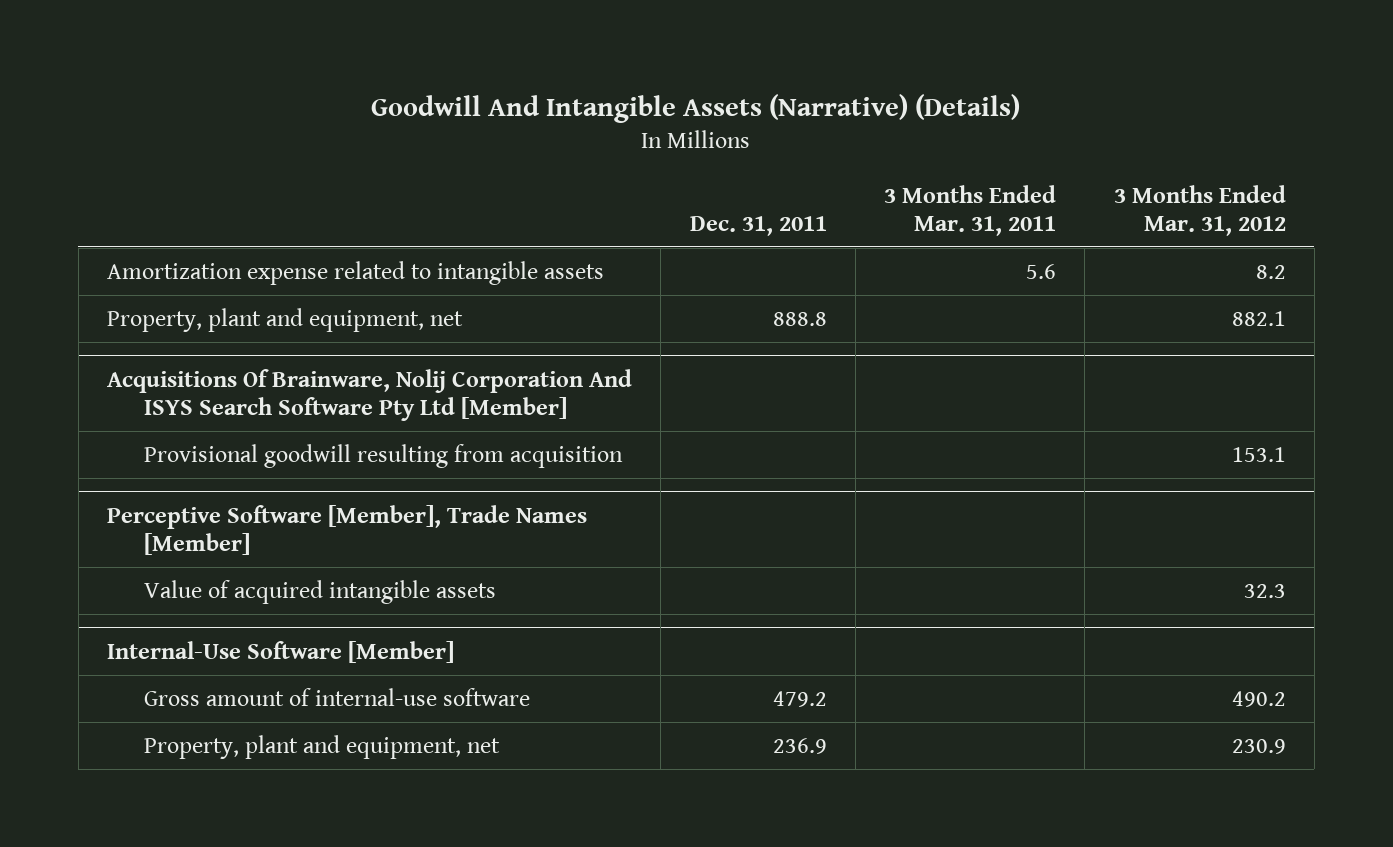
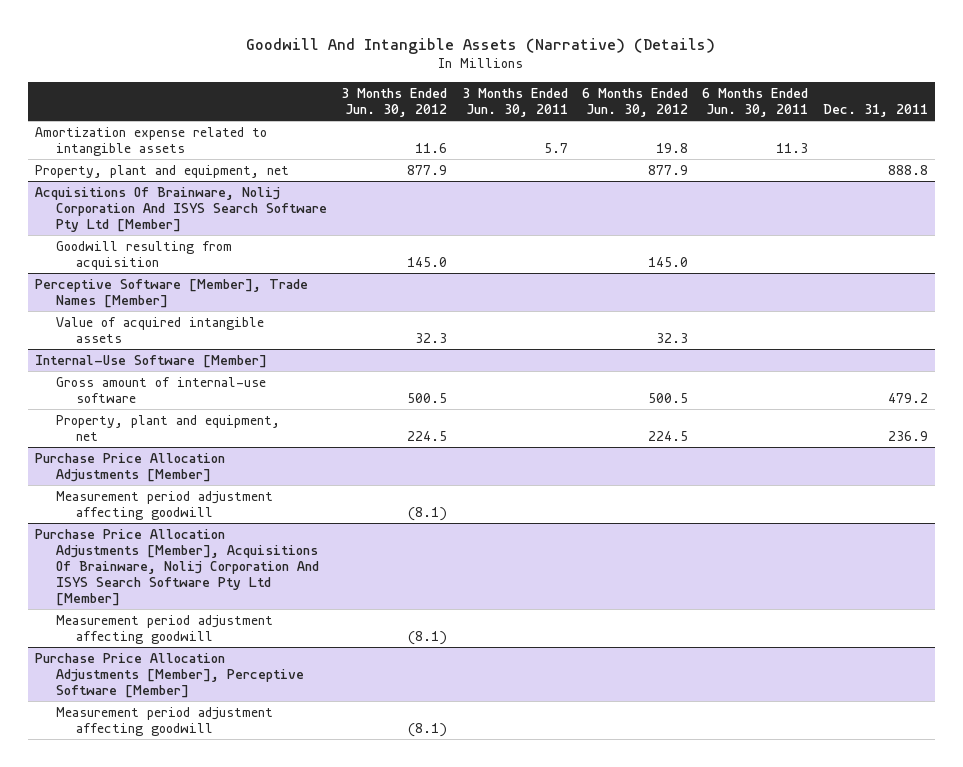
- | Dec. 31, 2011 | 3 Months Ended Mar. 31, 2011 | 3 Months Ended Mar. 31, 2012
+ | 3 Months Ended Jun. 30, 2012 | 3 Months Ended Jun. 30, 2011 | 6 Months Ended Jun. 30, 2012 | 6 Months Ended Jun. 30, 2011 | Dec. 31, 2011
@ Acquisitions Of Brainware, Nolij Corporation And ISYS Search Software Pty Ltd [Member]
- Provisional goodwill resulting from acquisition | | | 153.1
+ Goodwill resulting from acquisition | 145.0 | | 145.0 | |
+ Purchase Price Allocation Adjustments [Member]
+ Measurement period adjustment affecting goodwill | (8.1) | | | |
+ Purchase Price Allocation Adjustments [Member], Acquisitions Of Brainware, Nolij Corporation And ISYS Search Software Pty Ltd [Member]
+ Measurement period adjustment affecting goodwill | (8.1) | | | |
+ Purchase Price Allocation Adjustments [Member], Perceptive Software [Member]
+ Measurement period adjustment affecting goodwill | (8.1) | | | |

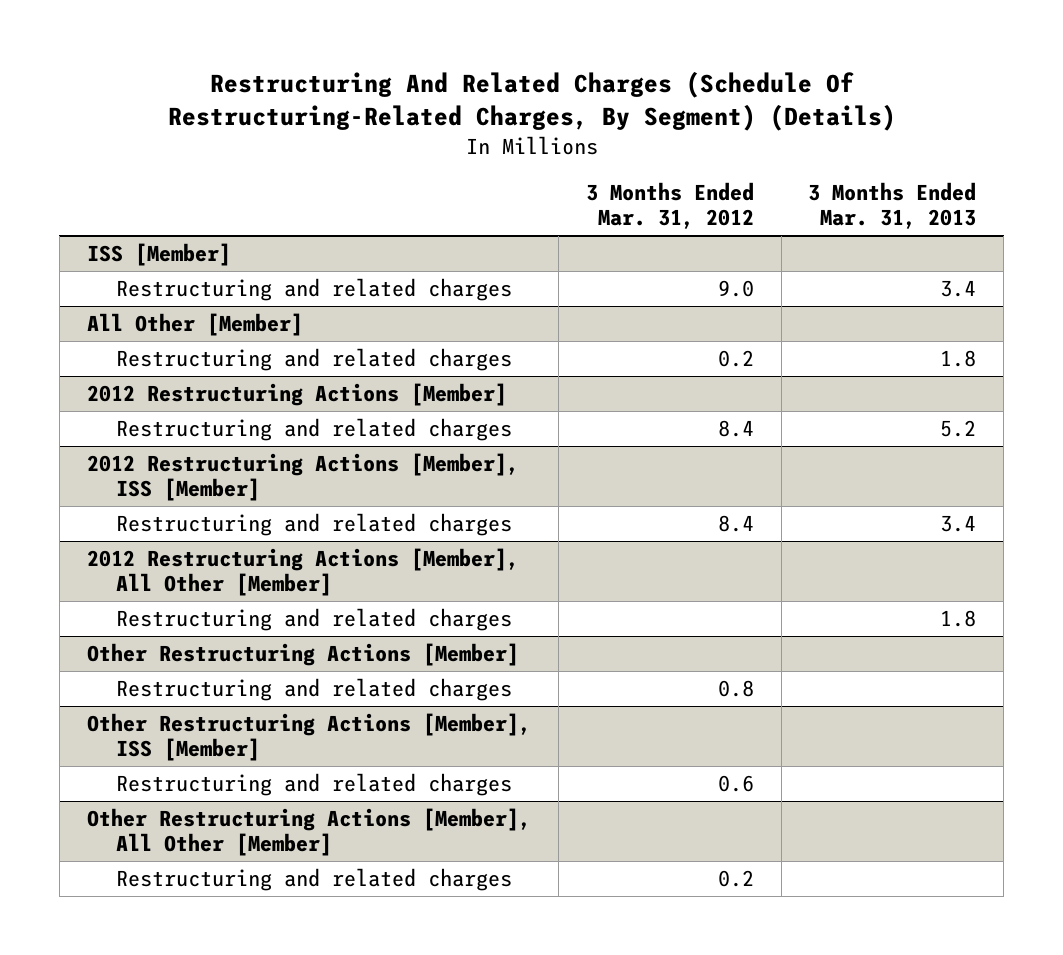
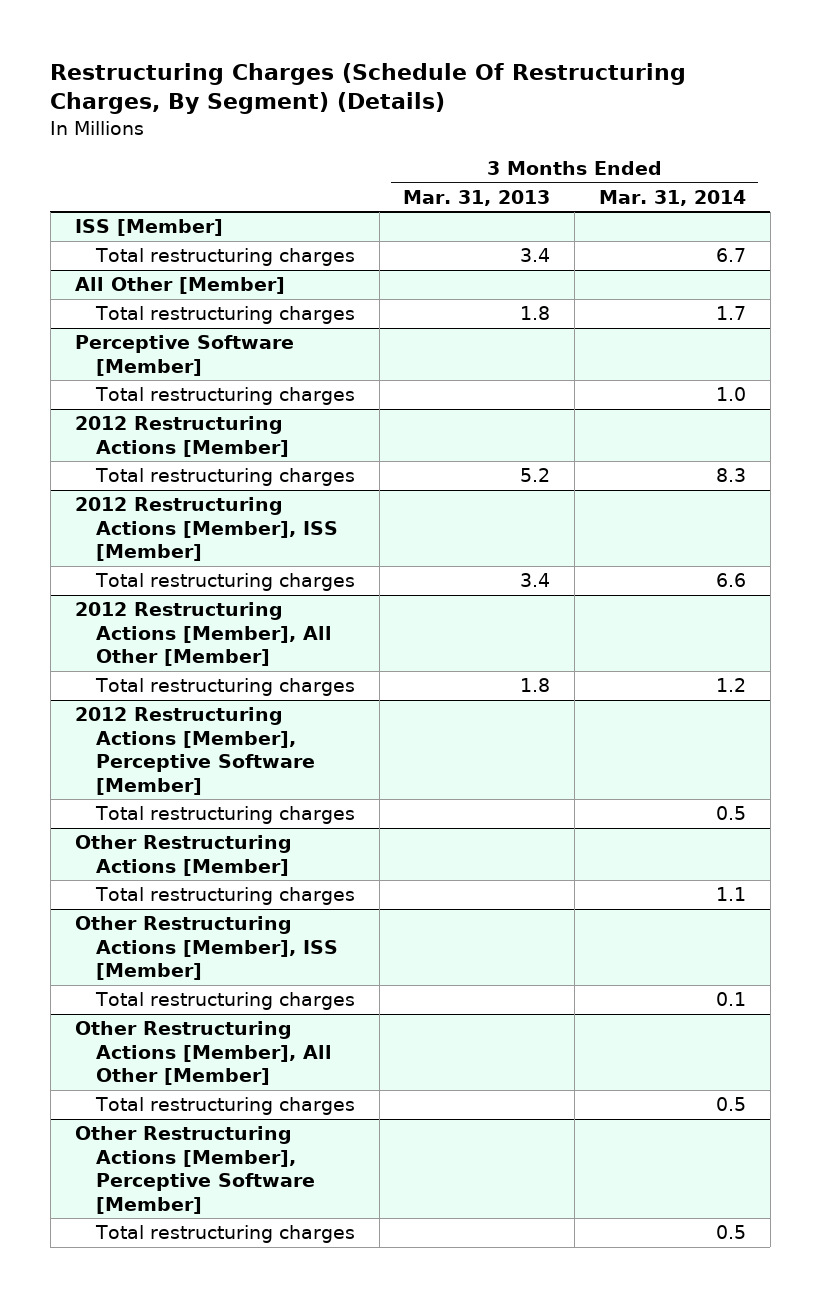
- Restructuring And Related Charges (Schedule Of Restructuring-Related Charges, By Segment) (Details)
+ Restructuring Charges (Schedule Of Restructuring Charges, By Segment) (Details)
- | 3 Months Ended Mar. 31, 2012 | 3 Months Ended Mar. 31, 2013
+ | 3 Months Ended Mar. 31, 2013 | 3 Months Ended Mar. 31, 2014
@ ISS [Member]
- Restructuring and related charges | 9.0 | 3.4
+ Total restructuring charges | 3.4 | 6.7
@ All Other [Member]
- Restructuring and related charges | 0.2 | 1.8
+ Total restructuring charges | 1.8 | 1.7
+ Perceptive Software [Member]
+ Total restructuring charges | | 1.0
@ 2012 Restructuring Actions [Member]
- Restructuring and related charges | 8.4 | 5.2
+ Total restructuring charges | 5.2 | 8.3
@ 2012 Restructuring Actions [Member], ISS [Member]
- Restructuring and related charges | 8.4 | 3.4
+ Total restructuring charges | 3.4 | 6.6
@ 2012 Restructuring Actions [Member], All Other [Member]
- Restructuring and related charges | | 1.8
+ Total restructuring charges | 1.8 | 1.2
+ 2012 Restructuring Actions [Member], Perceptive Software [Member]
+ Total restructuring charges | | 0.5
@ Other Restructuring Actions [Member]
- Restructuring and related charges | 0.8 |
+ Total restructuring charges | | 1.1
@ Other Restructuring Actions [Member], ISS [Member]
- Restructuring and related charges | 0.6 |
+ Total restructuring charges | | 0.1
@ Other Restructuring Actions [Member], All Other [Member]
- Restructuring and related charges | 0.2 |
+ Total restructuring charges | | 0.5
+ Other Restructuring Actions [Member], Perceptive Software [Member]
+ Total restructuring charges | | 0.5

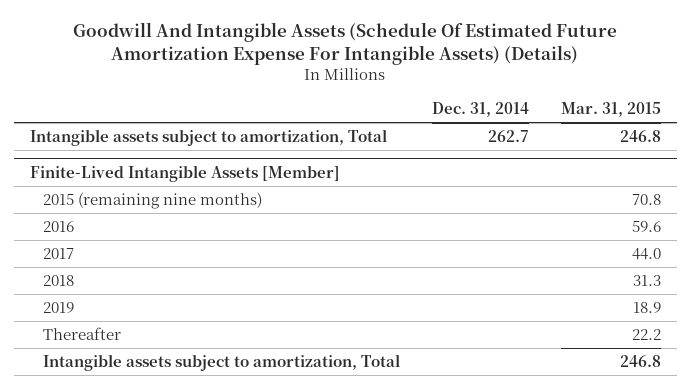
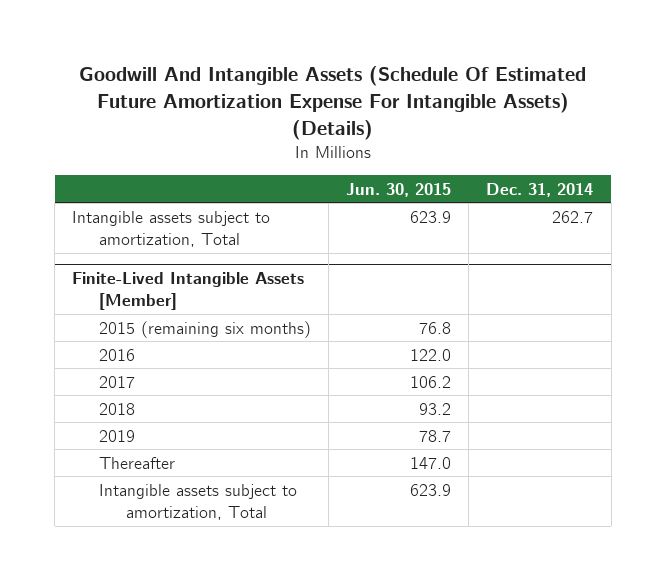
- | Dec. 31, 2014 | Mar. 31, 2015
+ | Jun. 30, 2015 | Dec. 31, 2014
@ Finite-Lived Intangible Assets [Member]
- 2015 (remaining nine months) | | 70.8
+ 2015 (remaining six months) | 76.8 |

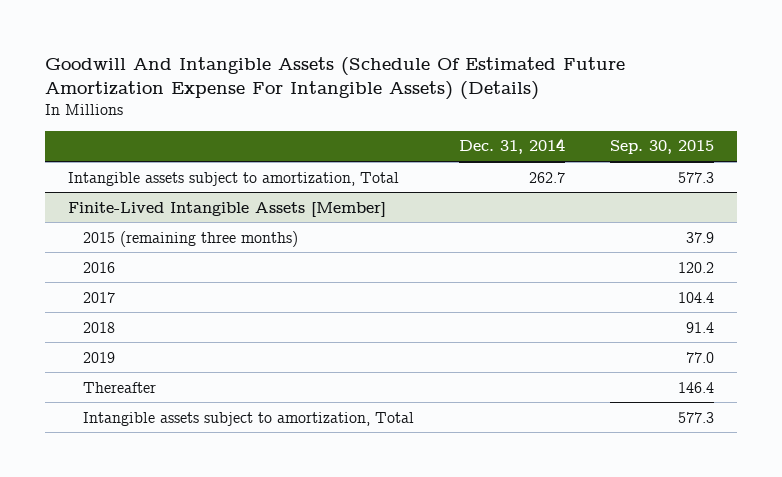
- | Jun. 30, 2015 | Dec. 31, 2014
+ | Dec. 31, 2014 | Sep. 30, 2015
@ Finite-Lived Intangible Assets [Member]
- 2015 (remaining six months) | 76.8 |
+ 2015 (remaining three months) | | 37.9

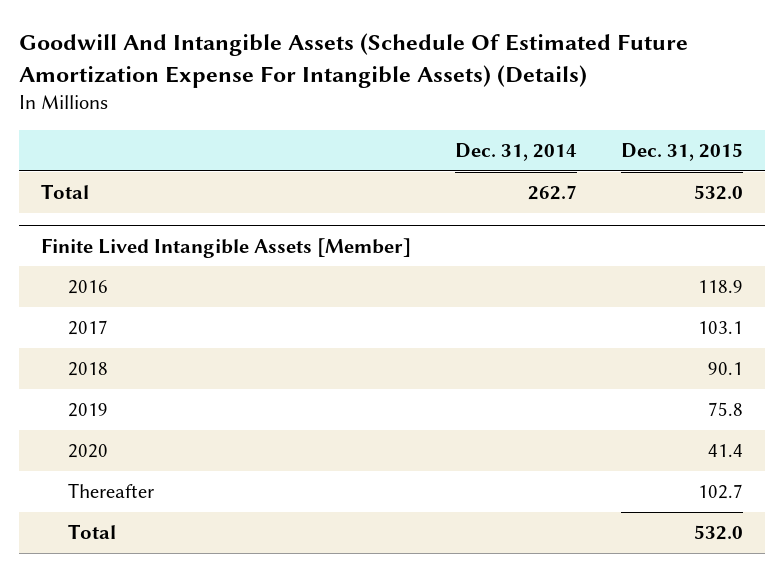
- | Dec. 31, 2014 | Sep. 30, 2015
+ | Dec. 31, 2014 | Dec. 31, 2015
- Intangible assets subject to amortization, Total | 262.7 | 577.3
- Finite-Lived Intangible Assets [Member]
- 2015 (remaining three months) | | 37.9
+ Total | 262.7 | 532.0
+ Finite Lived Intangible Assets [Member]
+ 2020 | | 41.4
- Intangible assets subject to amortization, Total | | 577.3
+ Total | | 532.0

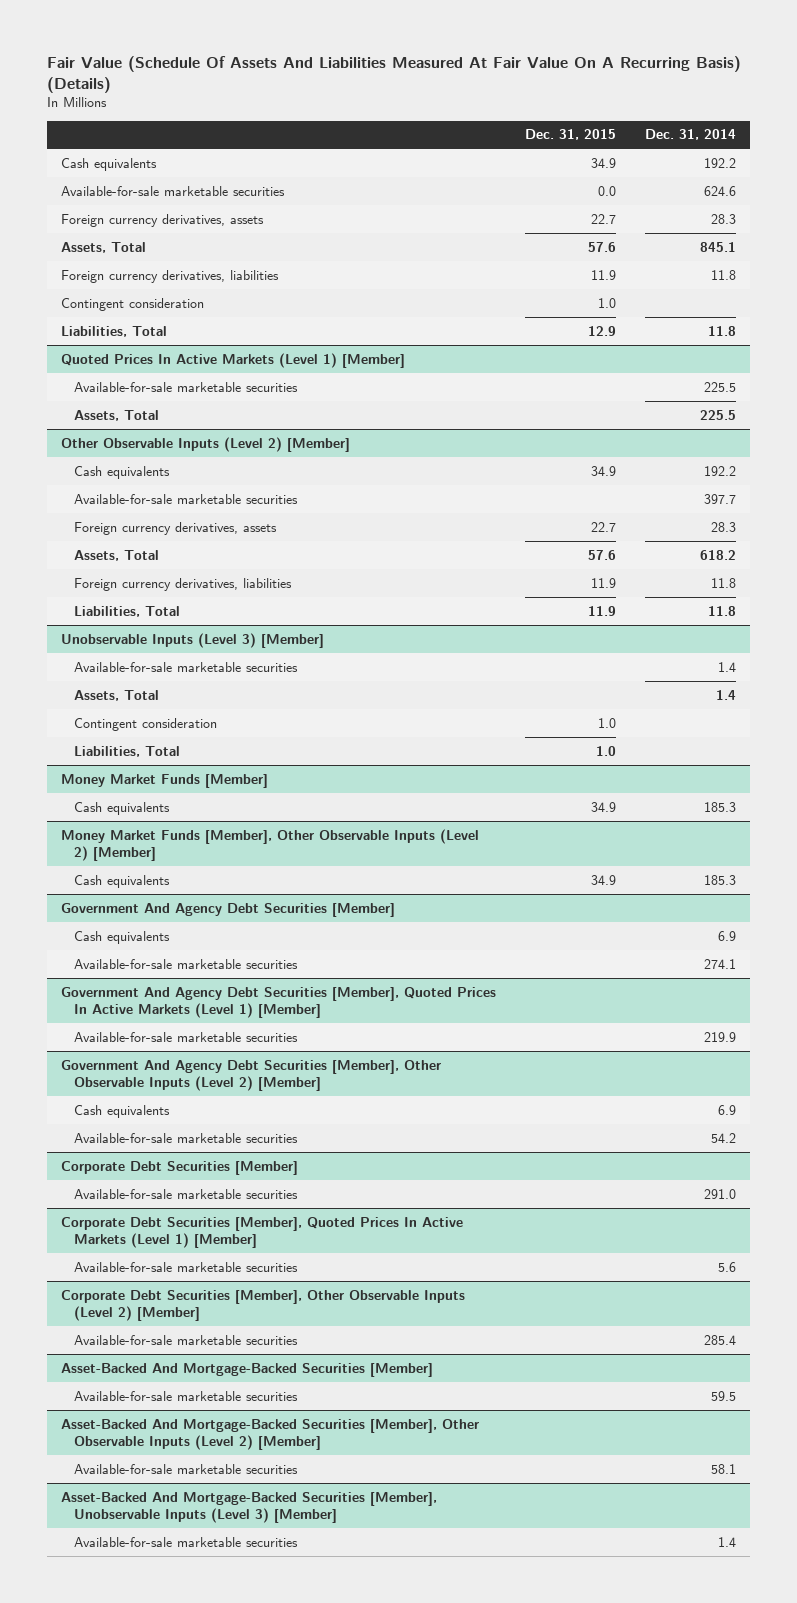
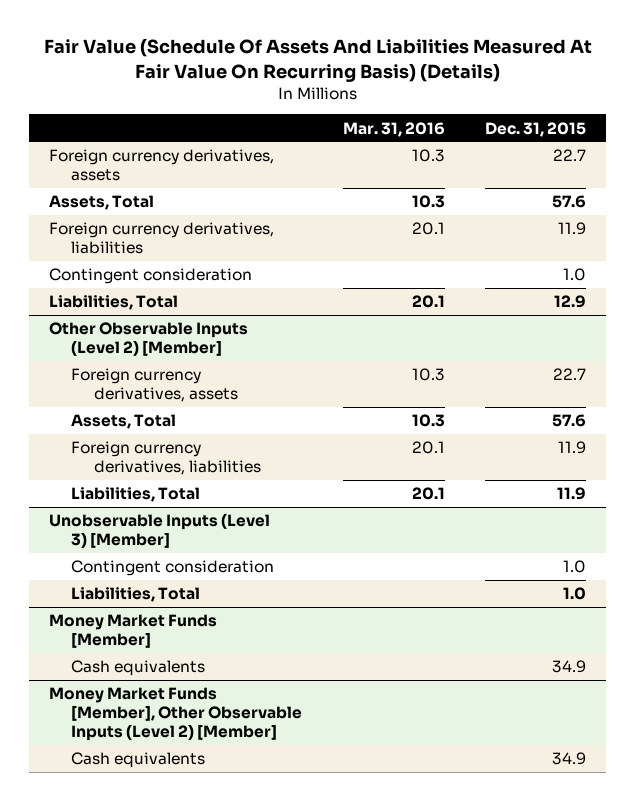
- Fair Value (Schedule Of Assets And Liabilities Measured At Fair Value On A Recurring Basis) (Details)
+ Fair Value (Schedule Of Assets And Liabilities Measured At Fair Value On Recurring Basis) (Details)
- | Dec. 31, 2015 | Dec. 31, 2014
+ | Mar. 31, 2016 | Dec. 31, 2015
- Cash equivalents | 34.9 | 192.2
- Available-for-sale marketable securities | 0.0 | 624.6
- Quoted Prices In Active Markets (Level 1) [Member]
- Available-for-sale marketable securities | | 225.5
- Assets, Total | | 225.5
@ Other Observable Inputs (Level 2) [Member]
- Cash equivalents | 34.9 | 192.2
- Available-for-sale marketable securities | | 397.7
@ Unobservable Inputs (Level 3) [Member]
- Available-for-sale marketable securities | | 1.4
- Assets, Total | | 1.4
- Government And Agency Debt Securities [Member]
- Cash equivalents | | 6.9
- Available-for-sale marketable securities | | 274.1
- Government And Agency Debt Securities [Member], Quoted Prices In Active Markets (Level 1) [Member]
- Available-for-sale marketable securities | | 219.9
- Government And Agency Debt Securities [Member], Other Observable Inputs (Level 2) [Member]
- Cash equivalents | | 6.9
- Available-for-sale marketable securities | | 54.2
- Corporate Debt Securities [Member]
- Available-for-sale marketable securities | | 291.0
- Corporate Debt Securities [Member], Quoted Prices In Active Markets (Level 1) [Member]
- Available-for-sale marketable securities | | 5.6
- Corporate Debt Securities [Member], Other Observable Inputs (Level 2) [Member]
- Available-for-sale marketable securities | | 285.4
- Asset-Backed And Mortgage-Backed Securities [Member]
- Available-for-sale marketable securities | | 59.5
- Asset-Backed And Mortgage-Backed Securities [Member], Other Observable Inputs (Level 2) [Member]
- Available-for-sale marketable securities | | 58.1
- Asset-Backed And Mortgage-Backed Securities [Member], Unobservable Inputs (Level 3) [Member]
- Available-for-sale marketable securities | | 1.4

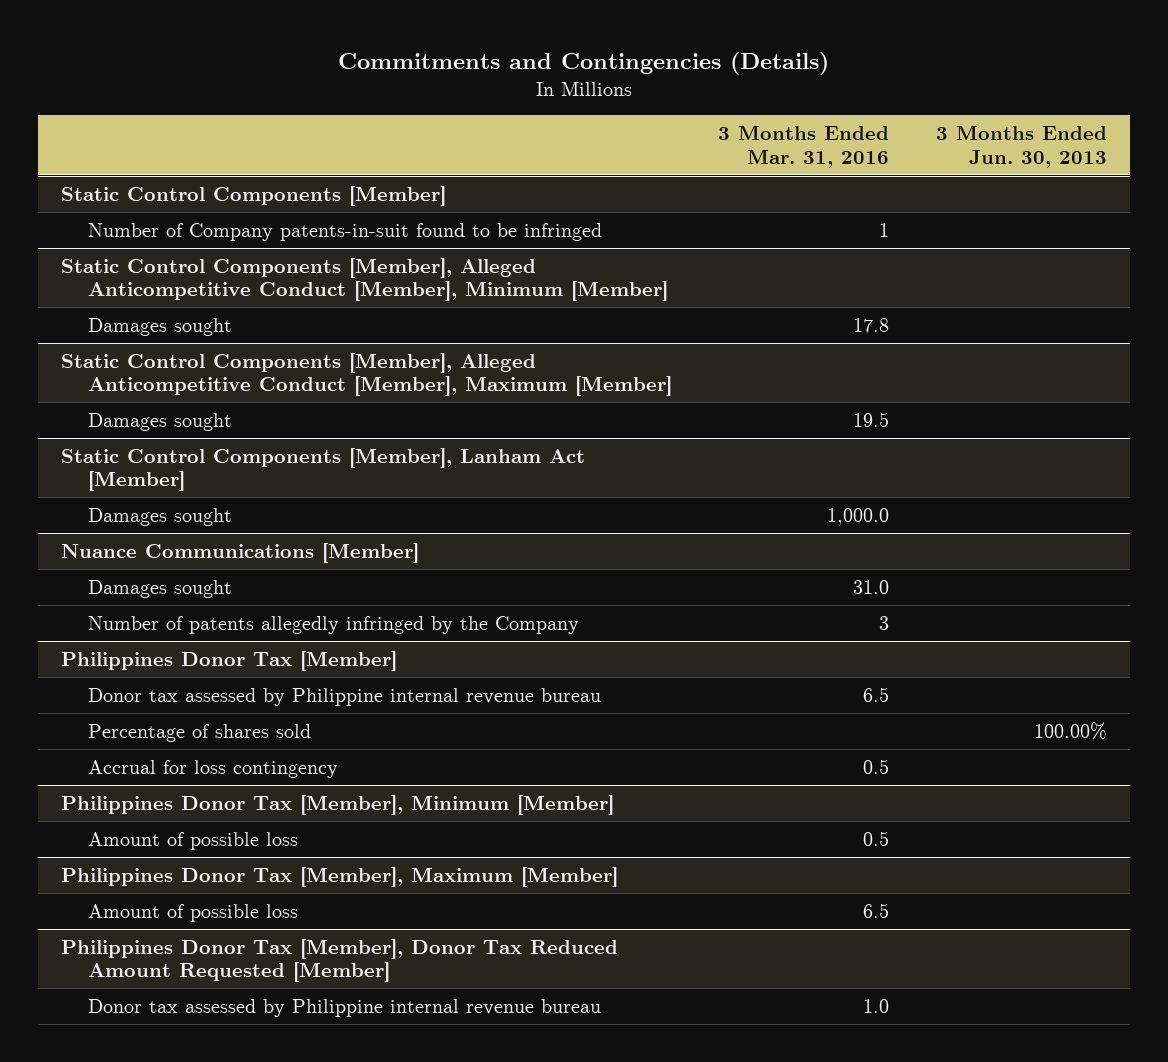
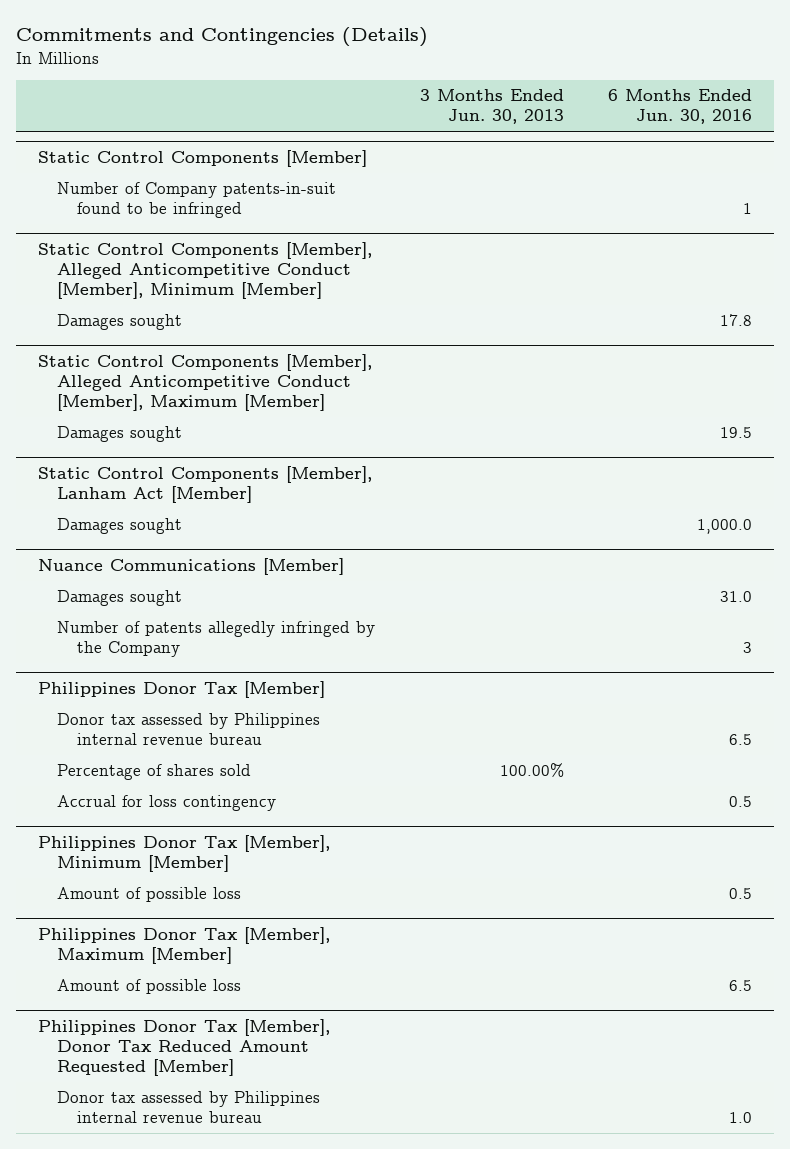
- | 3 Months Ended Mar. 31, 2016 | 3 Months Ended Jun. 30, 2013
+ | 3 Months Ended Jun. 30, 2013 | 6 Months Ended Jun. 30, 2016
@ Philippines Donor Tax [Member]
- Donor tax assessed by Philippine internal revenue bureau | 6.5 |
+ Donor tax assessed by Philippines internal revenue bureau | | 6.5
@ Philippines Donor Tax [Member], Donor Tax Reduced Amount Requested [Member]
- Donor tax assessed by Philippine internal revenue bureau | 1.0 |
+ Donor tax assessed by Philippines internal revenue bureau | | 1.0

